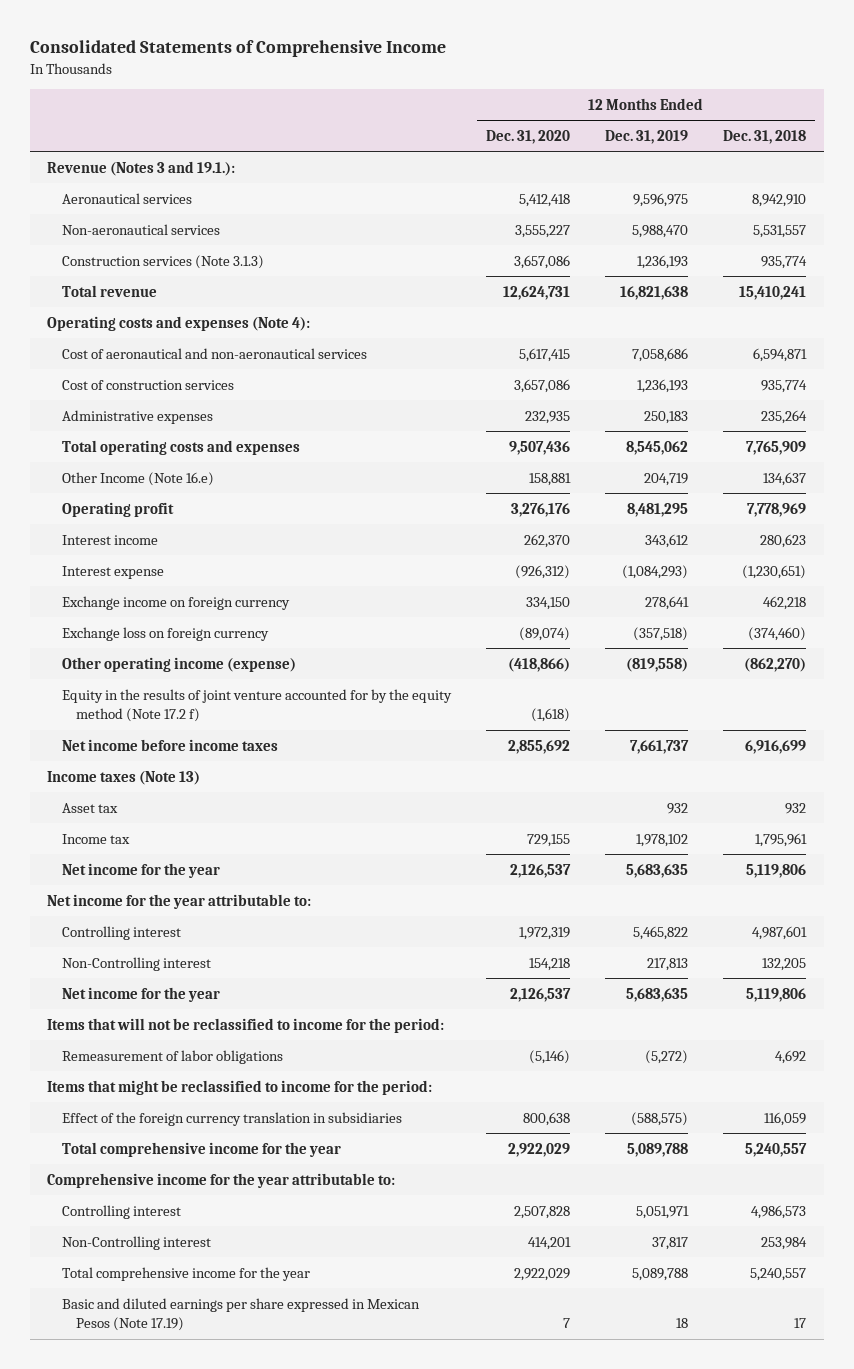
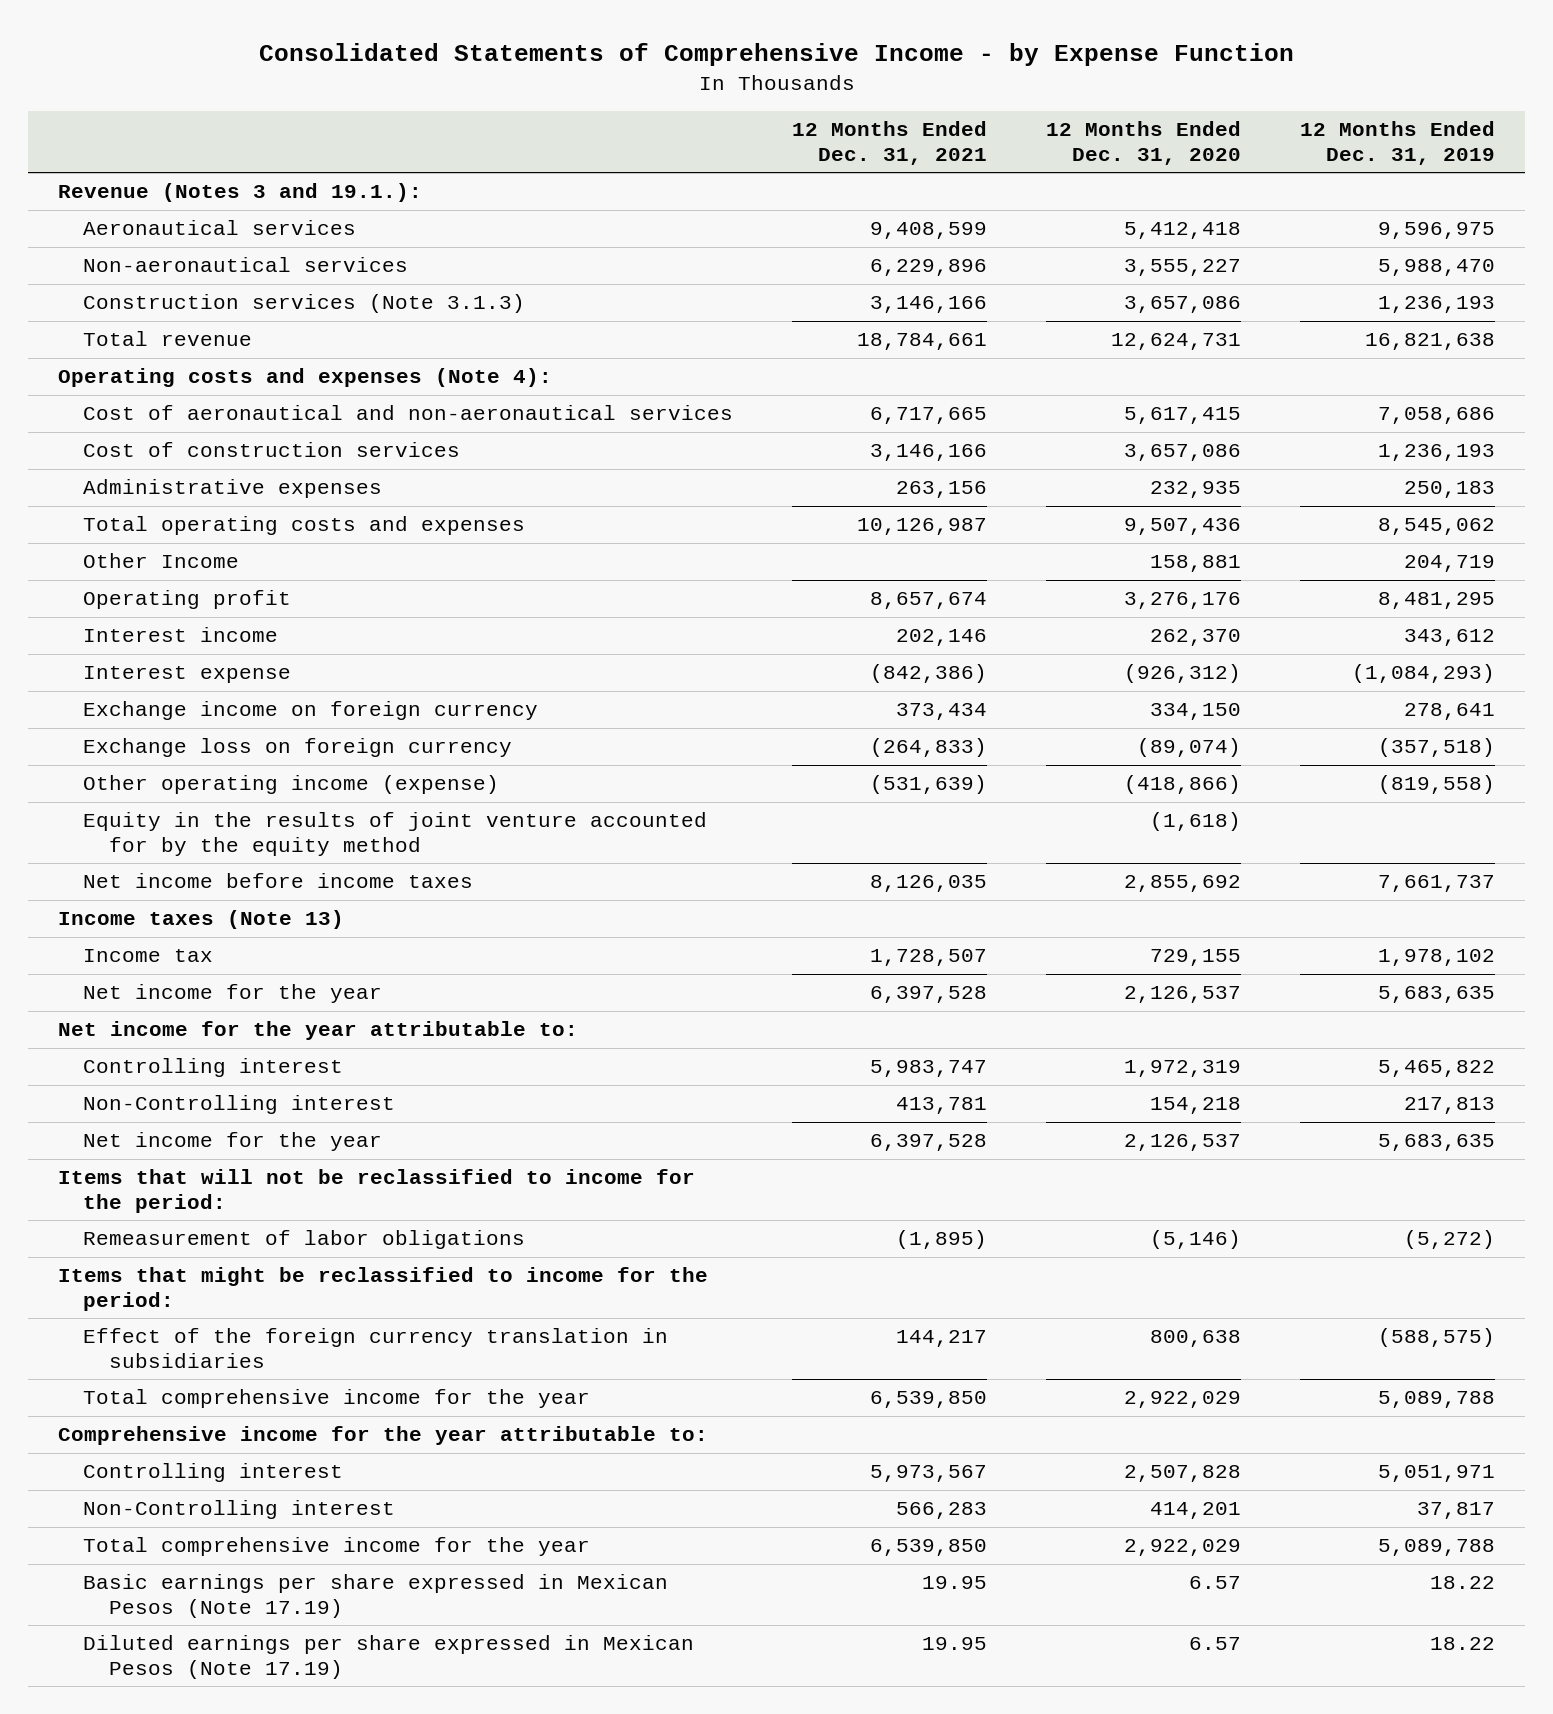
- Consolidated Statements of Comprehensive Income
+ Consolidated Statements of Comprehensive Income - by Expense Function
- | 12 Months Ended Dec. 31, 2020 | 12 Months Ended Dec. 31, 2019 | 12 Months Ended Dec. 31, 2018
+ | 12 Months Ended Dec. 31, 2021 | 12 Months Ended Dec. 31, 2020 | 12 Months Ended Dec. 31, 2019
- Other Income (Note 16.e) | 158,881 | 204,719 | 134,637
+ Other Income | | 158,881 | 204,719
- Equity in the results of joint venture accounted for by the equity method (Note 17.2 f) | (1,618) | |
+ Equity in the results of joint venture accounted for by the equity method | | (1,618) |
- Asset tax | | 932 | 932
- Basic and diluted earnings per share expressed in Mexican Pesos (Note 17.19) | 7 | 18 | 17
+ Basic earnings per share expressed in Mexican Pesos (Note 17.19) | 19.95 | 6.57 | 18.22
+ Diluted earnings per share expressed in Mexican Pesos (Note 17.19) | 19.95 | 6.57 | 18.22

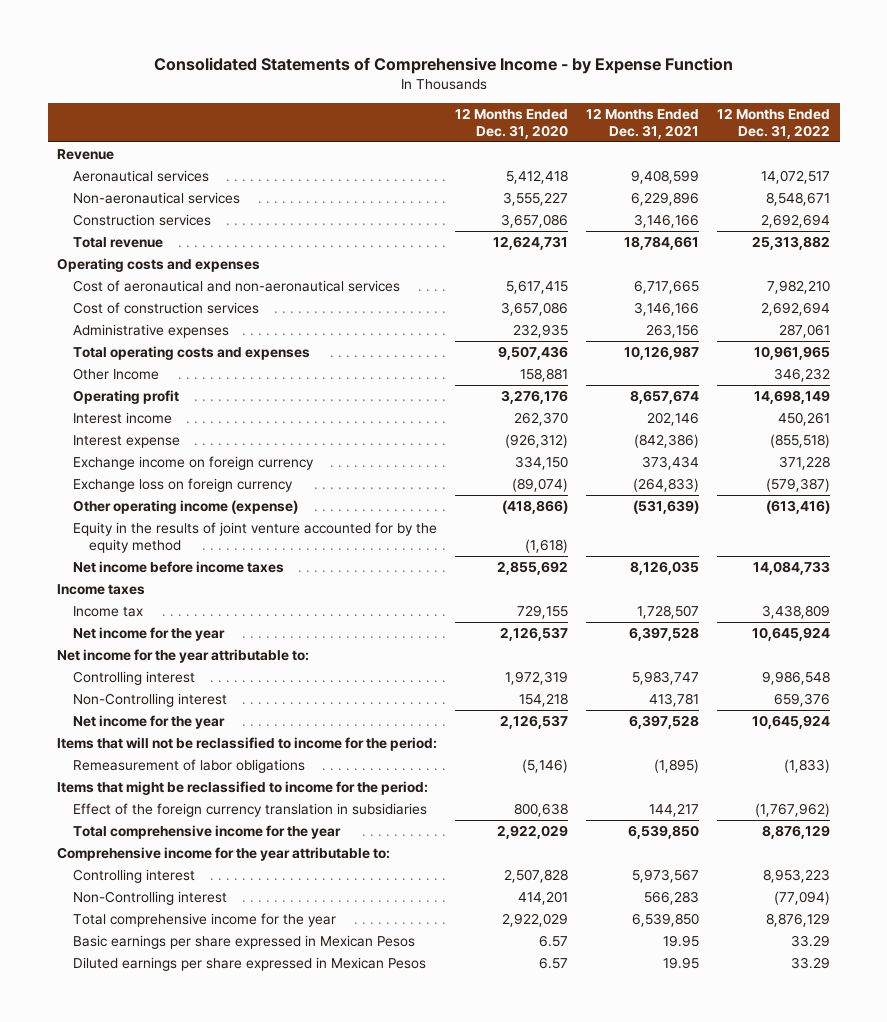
- | 12 Months Ended Dec. 31, 2021 | 12 Months Ended Dec. 31, 2020 | 12 Months Ended Dec. 31, 2019
+ | 12 Months Ended Dec. 31, 2020 | 12 Months Ended Dec. 31, 2021 | 12 Months Ended Dec. 31, 2022
- Revenue (Notes 3 and 19.1.):
+ Revenue
- Construction services (Note 3.1.3) | 3,146,166 | 3,657,086 | 1,236,193
+ Construction services | 3,657,086 | 3,146,166 | 2,692,694
- Operating costs and expenses (Note 4):
+ Operating costs and expenses
- Income taxes (Note 13)
+ Income taxes
- Basic earnings per share expressed in Mexican Pesos (Note 17.19) | 19.95 | 6.57 | 18.22
- Diluted earnings per share expressed in Mexican Pesos (Note 17.19) | 19.95 | 6.57 | 18.22
+ Basic earnings per share expressed in Mexican Pesos | 6.57 | 19.95 | 33.29
+ Diluted earnings per share expressed in Mexican Pesos | 6.57 | 19.95 | 33.29

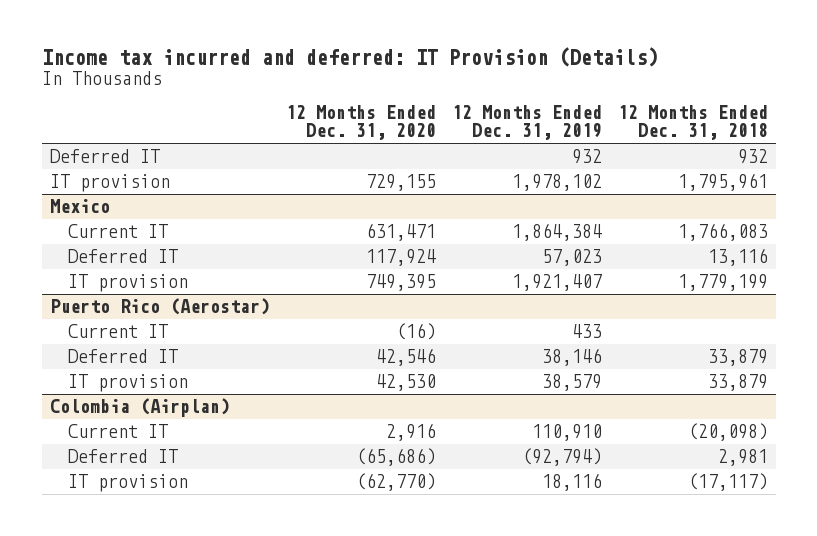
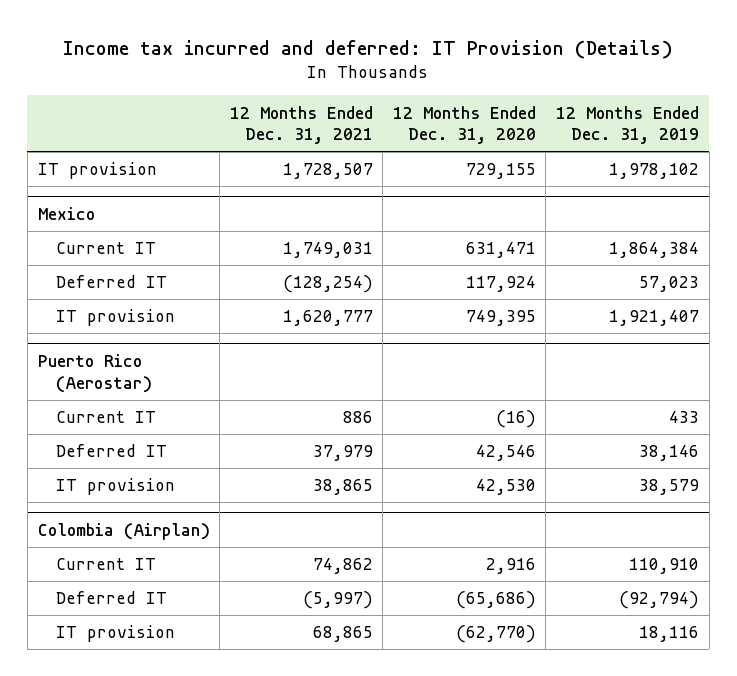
- | 12 Months Ended Dec. 31, 2020 | 12 Months Ended Dec. 31, 2019 | 12 Months Ended Dec. 31, 2018
+ | 12 Months Ended Dec. 31, 2021 | 12 Months Ended Dec. 31, 2020 | 12 Months Ended Dec. 31, 2019
- Deferred IT | | 932 | 932

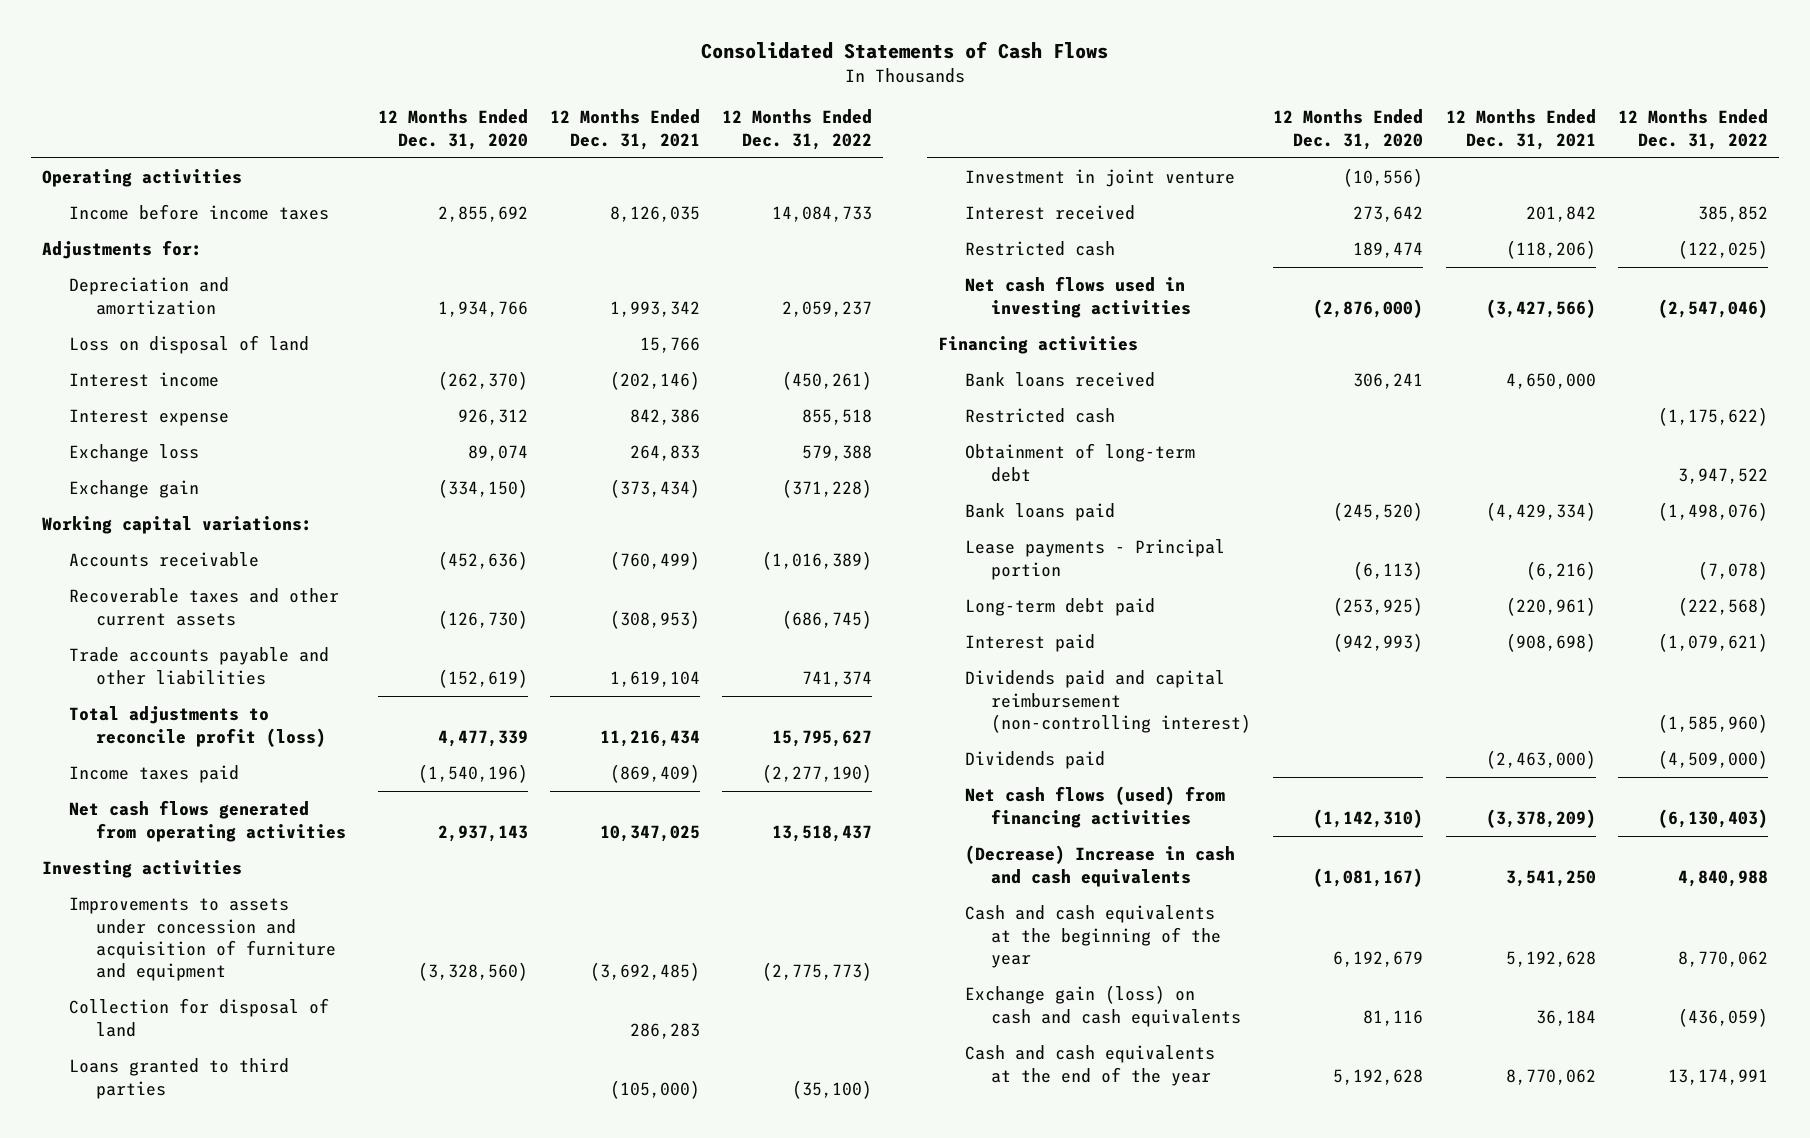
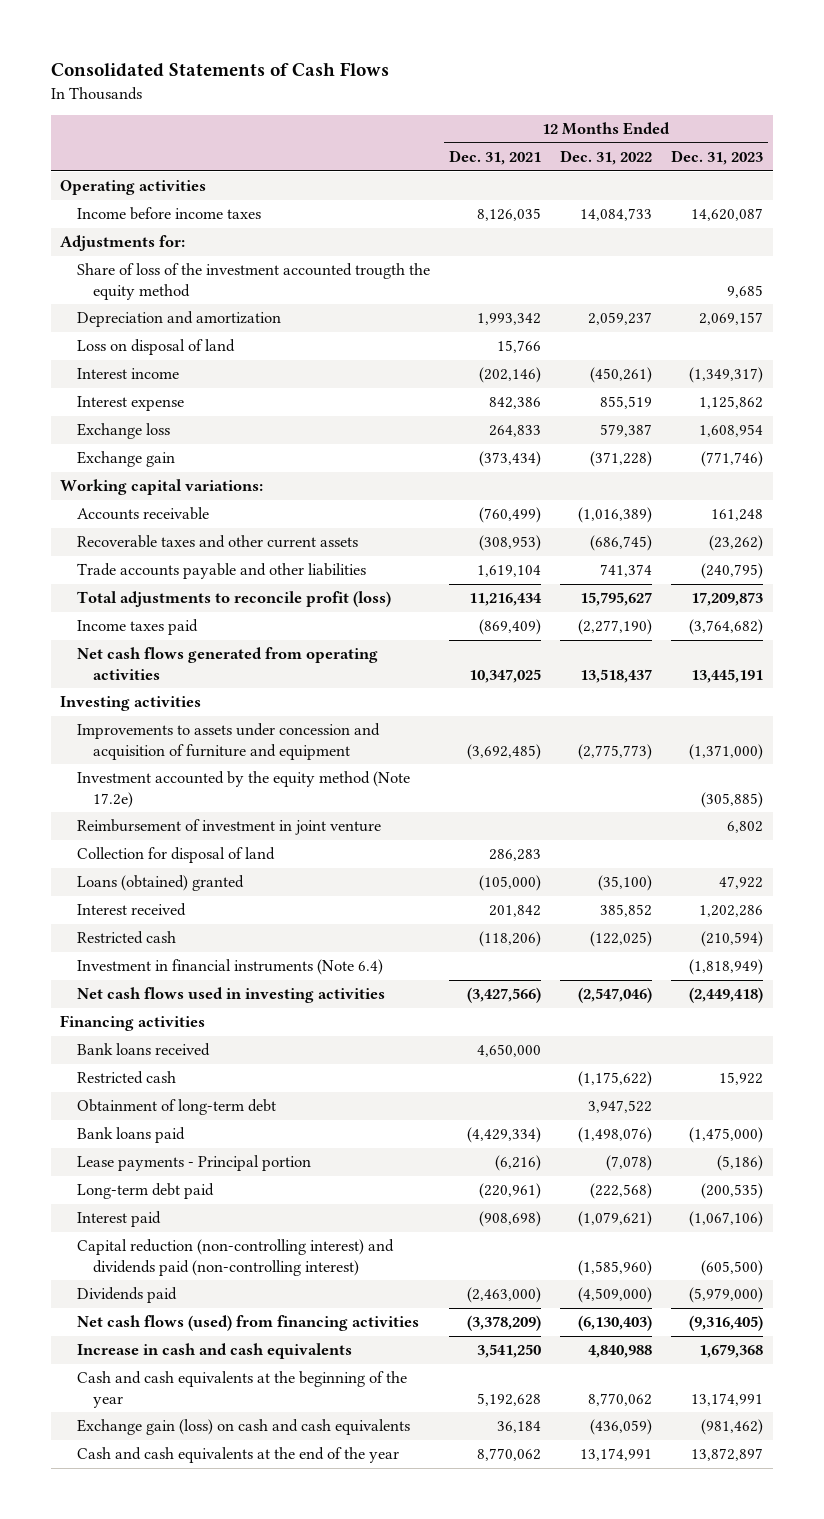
- | 12 Months Ended Dec. 31, 2020 | 12 Months Ended Dec. 31, 2021 | 12 Months Ended Dec. 31, 2022
+ | 12 Months Ended Dec. 31, 2021 | 12 Months Ended Dec. 31, 2022 | 12 Months Ended Dec. 31, 2023
+ Share of loss of the investment accounted trougth the equity method | | | 9,685
- Interest expense | 926,312 | 842,386 | 855,518
- Exchange loss | 89,074 | 264,833 | 579,388
+ Interest expense | 842,386 | 855,519 | 1,125,862
+ Exchange loss | 264,833 | 579,387 | 1,608,954
+ Investment accounted by the equity method (Note 17.2e) | | | (305,885)
+ Reimbursement of investment in joint venture | | | 6,802
- Loans granted to third parties | | (105,000) | (35,100)
- Investment in joint venture | (10,556) | |
+ Loans (obtained) granted | (105,000) | (35,100) | 47,922
+ Investment in financial instruments (Note 6.4) | | | (1,818,949)
- Dividends paid and capital reimbursement (non-controlling interest) | | | (1,585,960)
+ Capital reduction (non-controlling interest) and dividends paid (non-controlling interest) | | (1,585,960) | (605,500)
- (Decrease) Increase in cash and cash equivalents | (1,081,167) | 3,541,250 | 4,840,988
+ Increase in cash and cash equivalents | 3,541,250 | 4,840,988 | 1,679,368

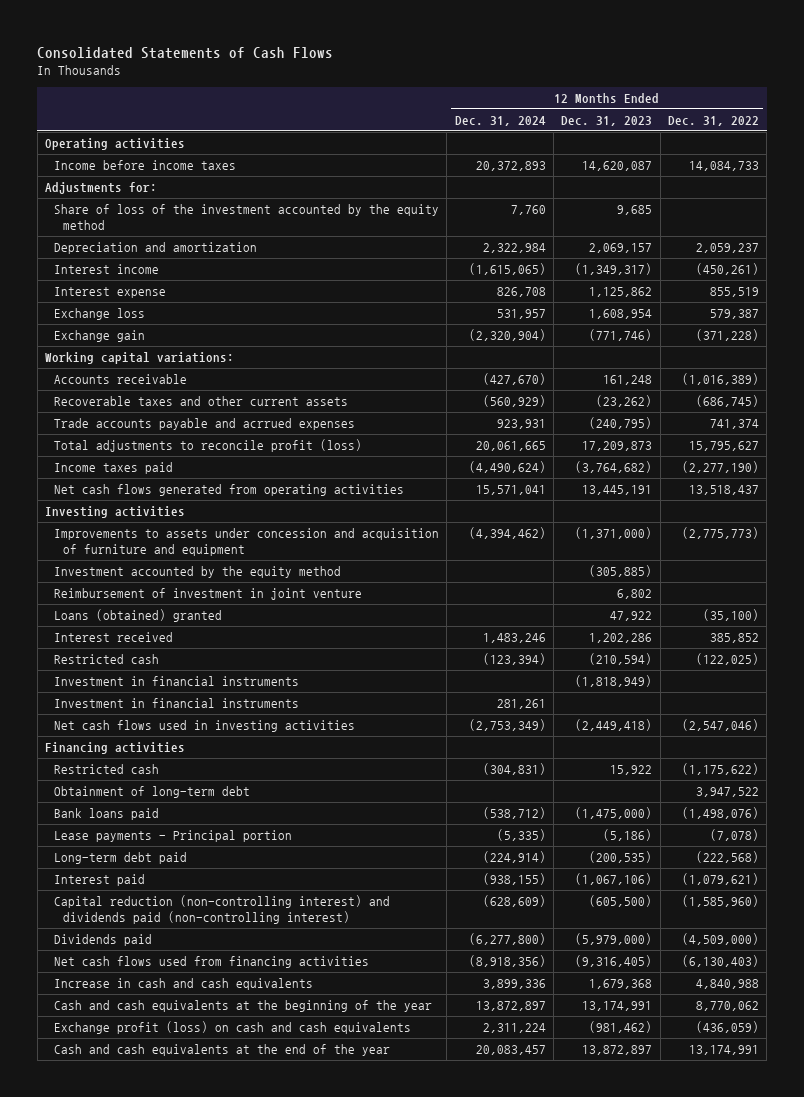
- | 12 Months Ended Dec. 31, 2021 | 12 Months Ended Dec. 31, 2022 | 12 Months Ended Dec. 31, 2023
+ | 12 Months Ended Dec. 31, 2024 | 12 Months Ended Dec. 31, 2023 | 12 Months Ended Dec. 31, 2022
- Share of loss of the investment accounted trougth the equity method | | | 9,685
+ Share of loss of the investment accounted by the equity method | 7,760 | 9,685 |
- Loss on disposal of land | 15,766 | |
- Trade accounts payable and other liabilities | 1,619,104 | 741,374 | (240,795)
+ Trade accounts payable and acrrued expenses | 923,931 | (240,795) | 741,374
- Investment accounted by the equity method (Note 17.2e) | | | (305,885)
+ Investment accounted by the equity method | | (305,885) |
- Collection for disposal of land | 286,283 | |
- Investment in financial instruments (Note 6.4) | | | (1,818,949)
+ Investment in financial instruments | | (1,818,949) |
+ Investment in financial instruments | 281,261 | |
- Bank loans received | 4,650,000 | |
- Net cash flows (used) from financing activities | (3,378,209) | (6,130,403) | (9,316,405)
+ Net cash flows used from financing activities | (8,918,356) | (9,316,405) | (6,130,403)
- Exchange gain (loss) on cash and cash equivalents | 36,184 | (436,059) | (981,462)
+ Exchange profit (loss) on cash and cash equivalents | 2,311,224 | (981,462) | (436,059)

